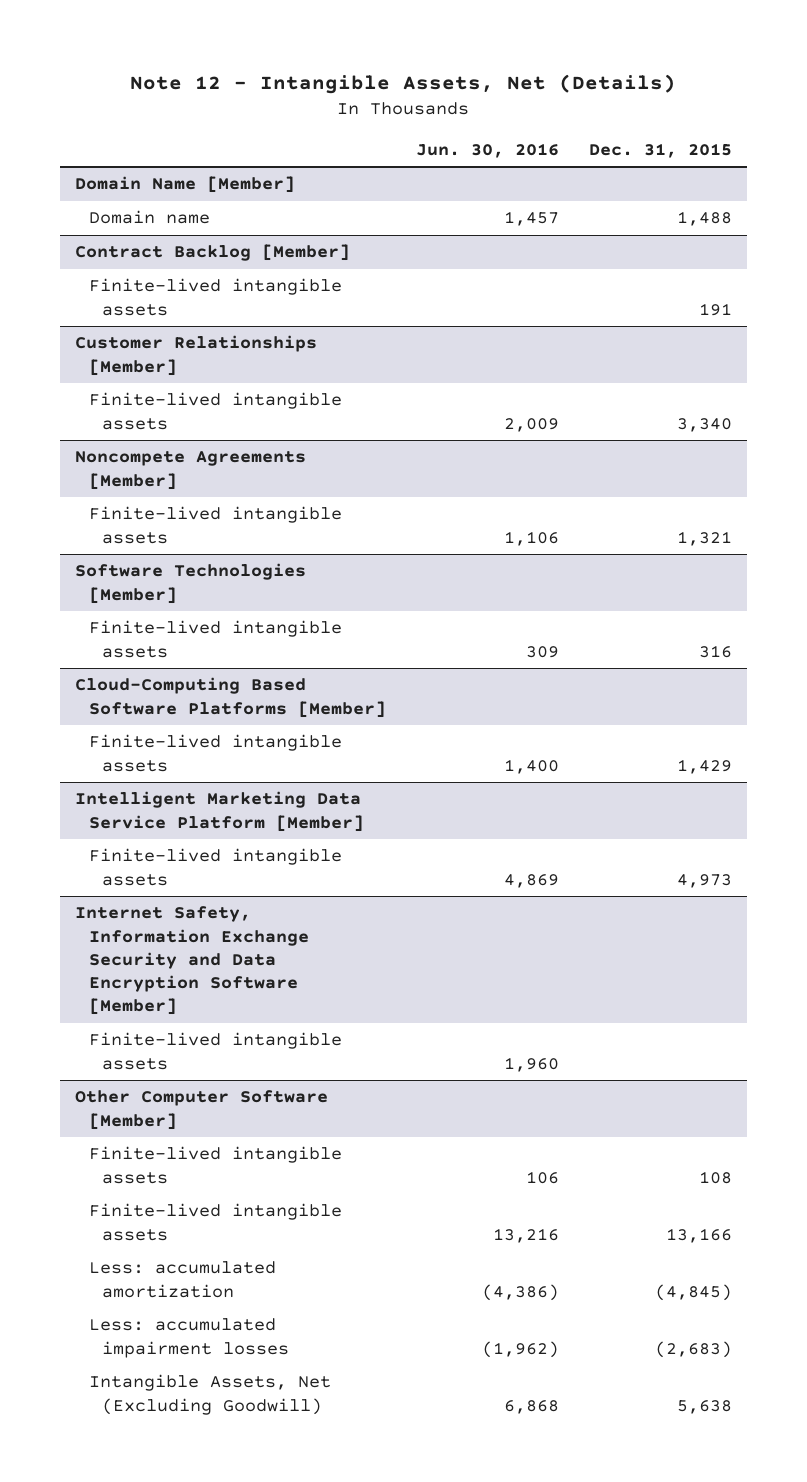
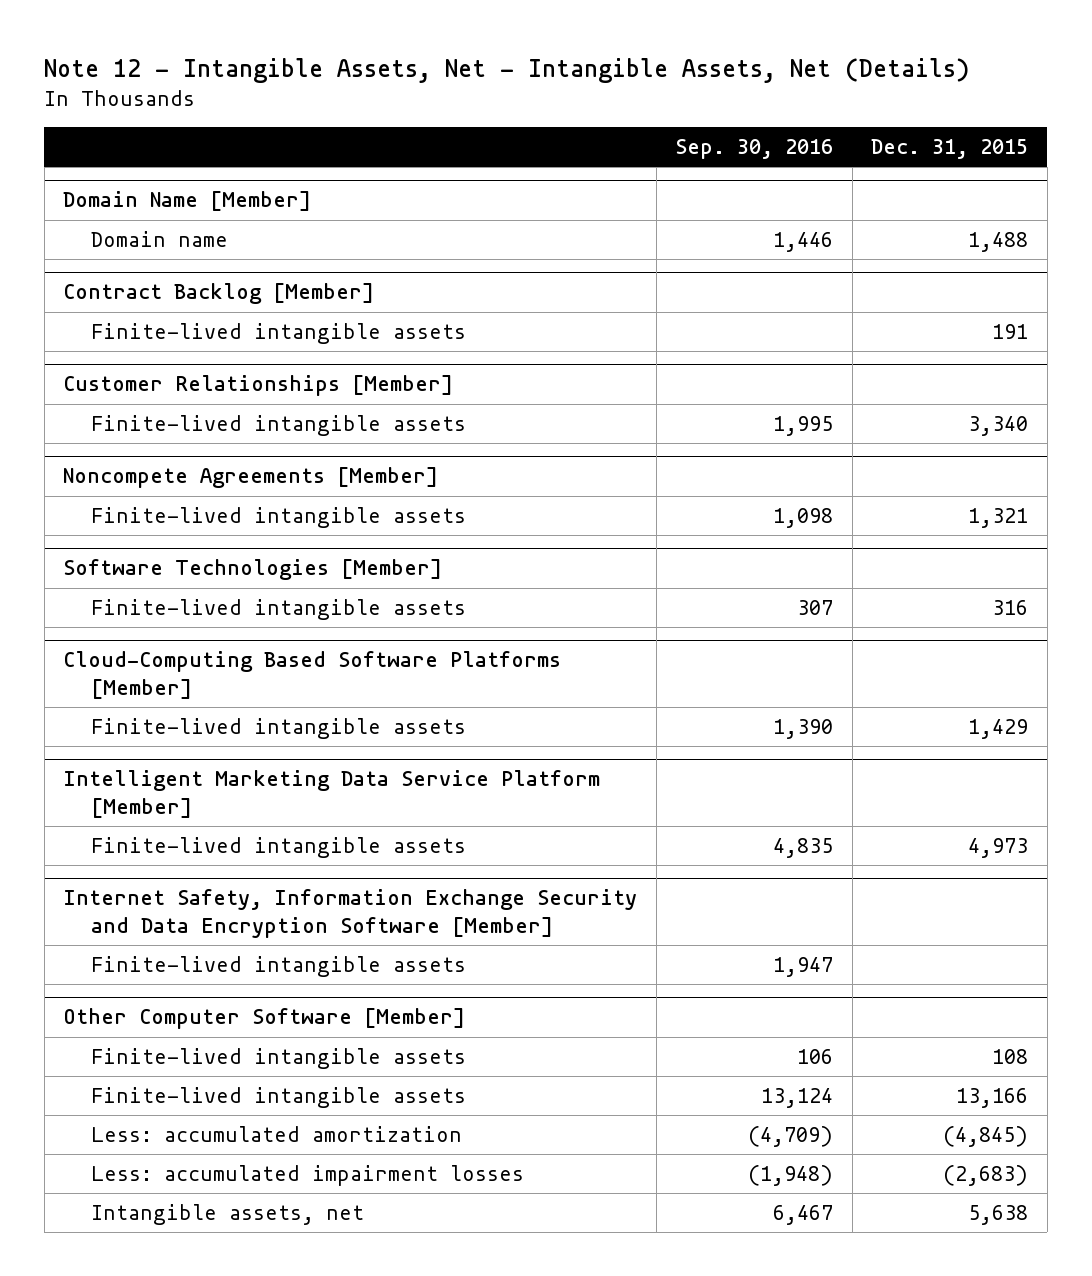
- Note 12 - Intangible Assets, Net (Details)
+ Note 12 - Intangible Assets, Net - Intangible Assets, Net (Details)
- | Jun. 30, 2016 | Dec. 31, 2015
+ | Sep. 30, 2016 | Dec. 31, 2015
@ Other Computer Software [Member]
- Intangible Assets, Net (Excluding Goodwill) | 6,868 | 5,638
+ Intangible assets, net | 6,467 | 5,638

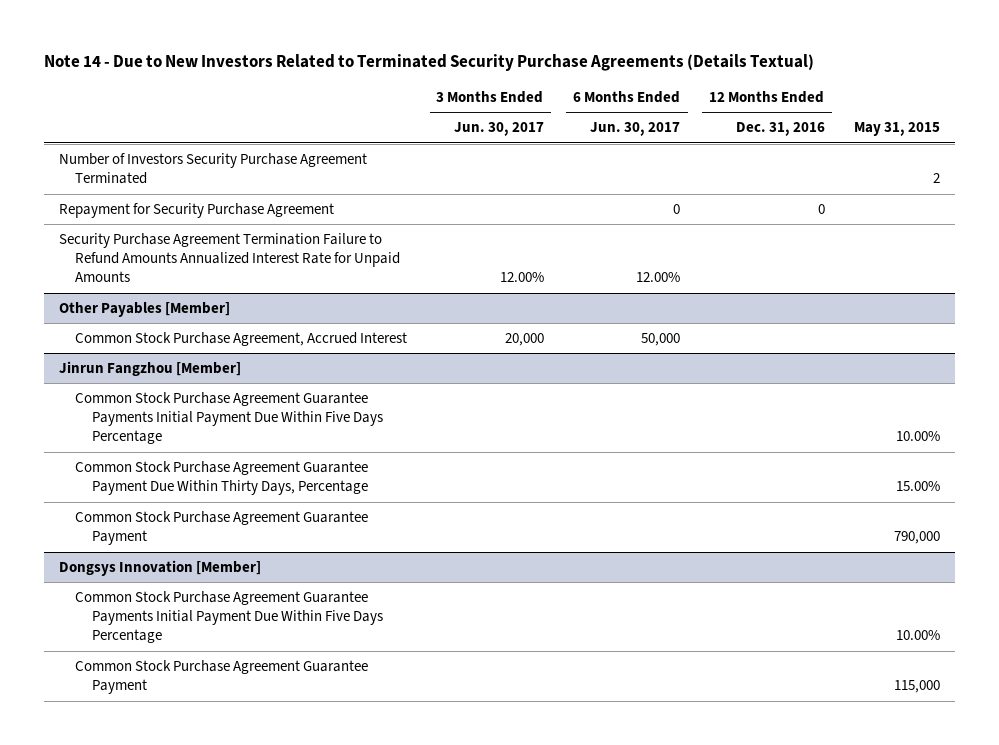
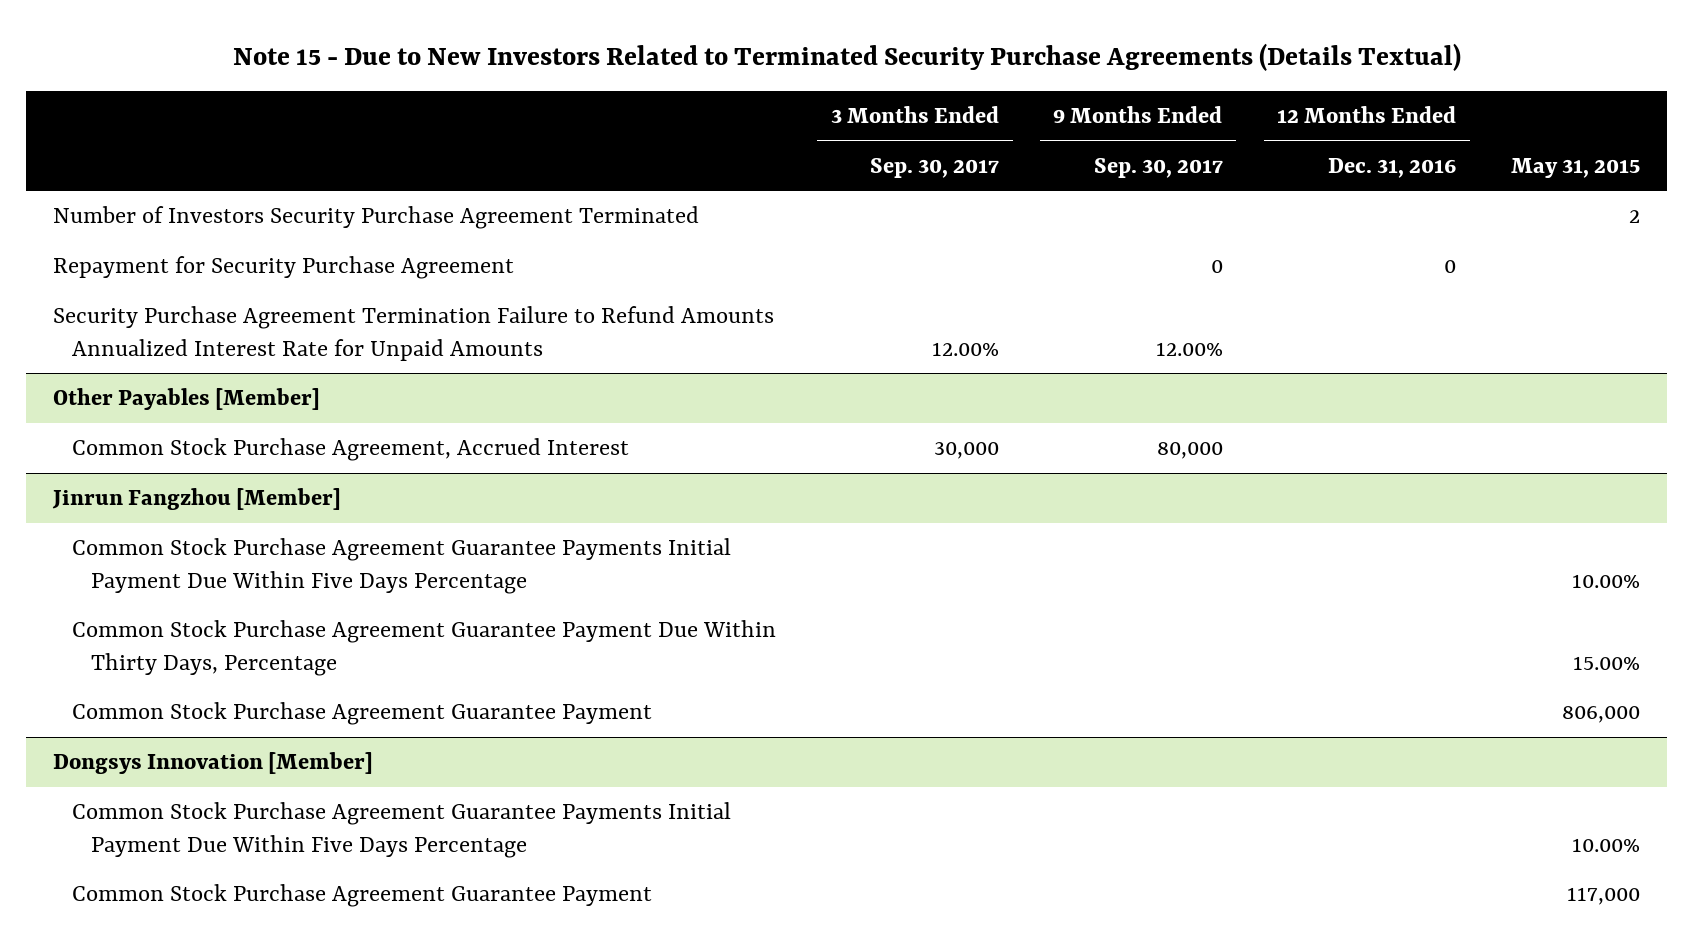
- Note 14 - Due to New Investors Related to Terminated Security Purchase Agreements (Details Textual)
+ Note 15 - Due to New Investors Related to Terminated Security Purchase Agreements (Details Textual)
- | 3 Months Ended Jun. 30, 2017 | 6 Months Ended Jun. 30, 2017 | 12 Months Ended Dec. 31, 2016 | May 31, 2015
+ | 3 Months Ended Sep. 30, 2017 | 9 Months Ended Sep. 30, 2017 | 12 Months Ended Dec. 31, 2016 | May 31, 2015
@ Jinrun Fangzhou [Member]
- Common Stock Purchase Agreement Guarantee Payment | | | | 790,000
+ Common Stock Purchase Agreement Guarantee Payment | | | | 806,000
@ Dongsys Innovation [Member]
- Common Stock Purchase Agreement Guarantee Payment | | | | 115,000
+ Common Stock Purchase Agreement Guarantee Payment | | | | 117,000

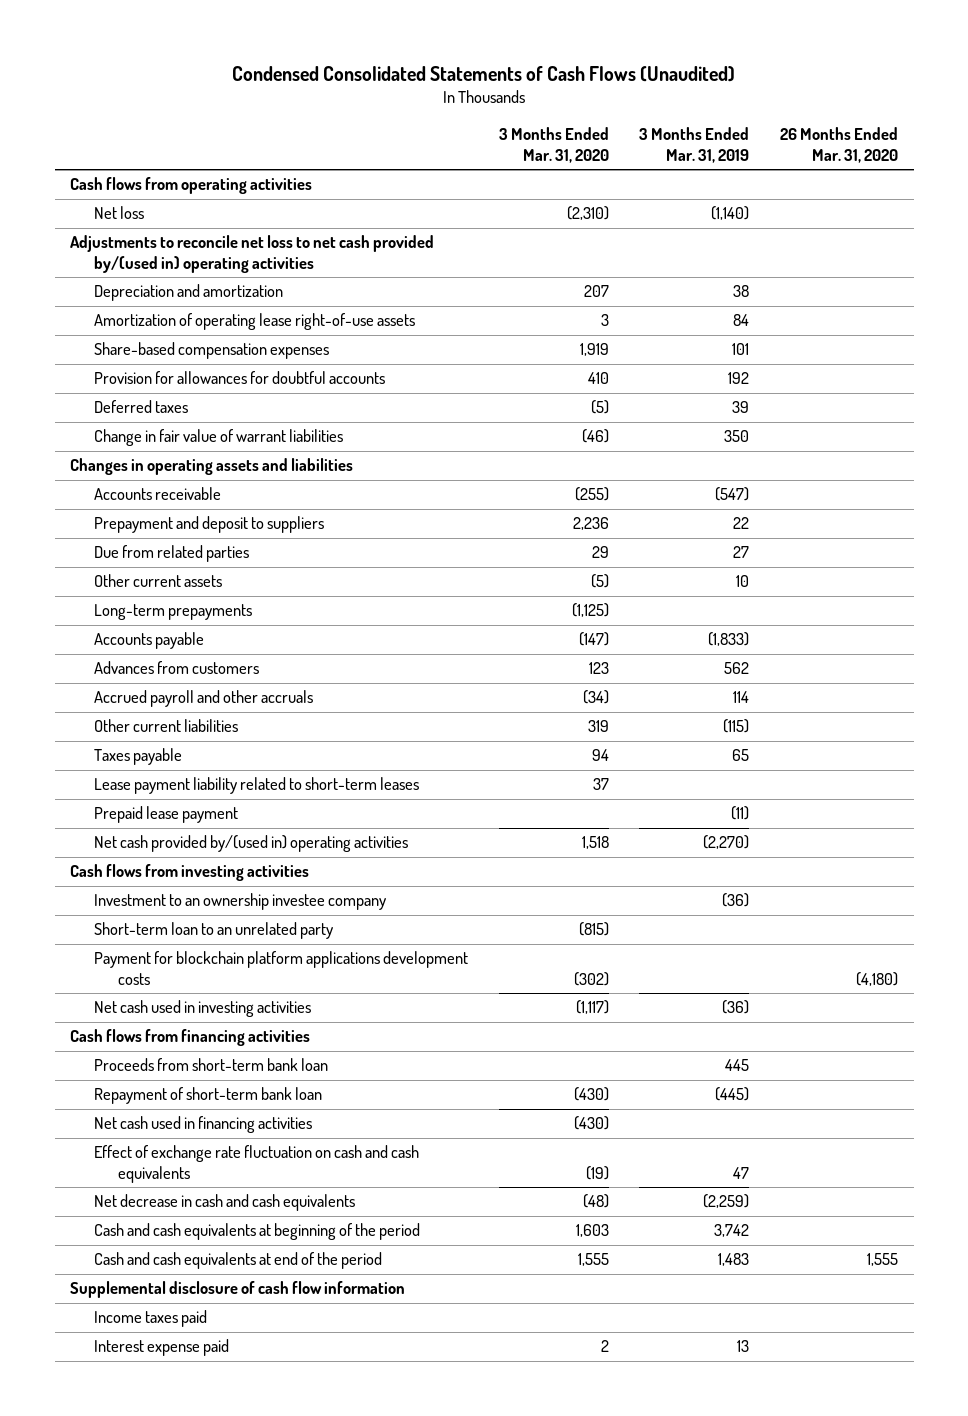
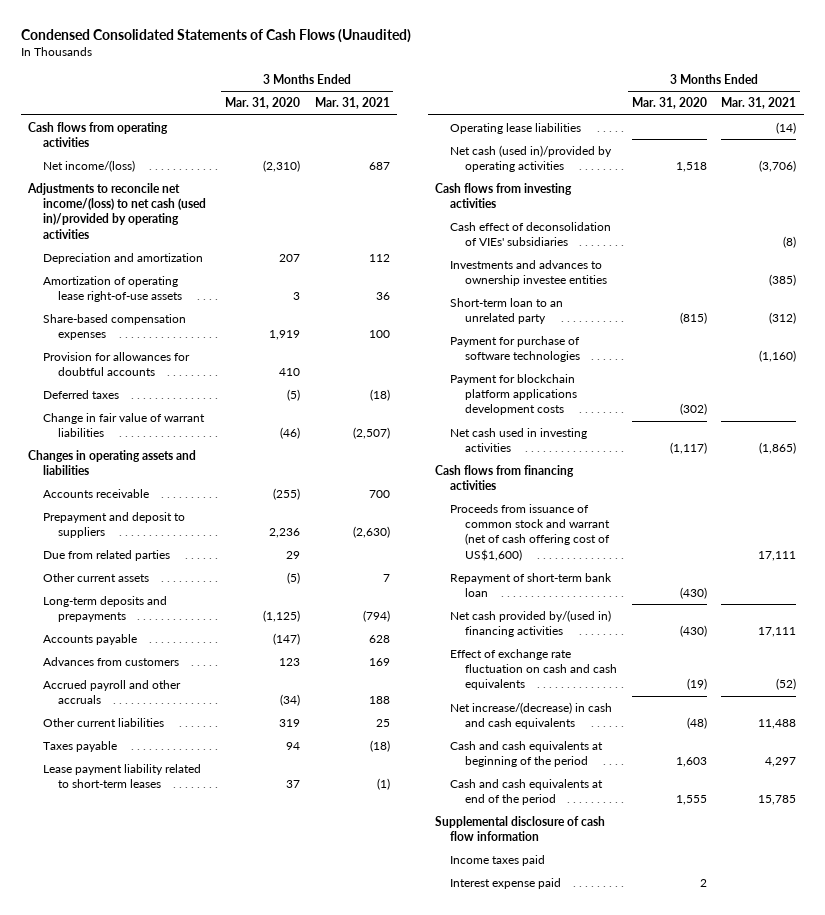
- | 3 Months Ended Mar. 31, 2020 | 3 Months Ended Mar. 31, 2019 | 26 Months Ended Mar. 31, 2020
+ | 3 Months Ended Mar. 31, 2020 | 3 Months Ended Mar. 31, 2021
- Net loss | (2,310) | (1,140) |
- Adjustments to reconcile net loss to net cash provided by/(used in) operating activities
+ Net income/(loss) | (2,310) | 687
+ Adjustments to reconcile net income/(loss) to net cash (used in)/provided by operating activities
- Long-term prepayments | (1,125) | |
+ Long-term deposits and prepayments | (1,125) | (794)
- Prepaid lease payment | | (11) |
- Net cash provided by/(used in) operating activities | 1,518 | (2,270) |
+ Operating lease liabilities | | (14)
+ Net cash (used in)/provided by operating activities | 1,518 | (3,706)
- Investment to an ownership investee company | | (36) |
+ Cash effect of deconsolidation of VIEs' subsidiaries | | (8)
+ Investments and advances to ownership investee entities | | (385)
+ Payment for purchase of software technologies | | (1,160)
- Proceeds from short-term bank loan | | 445 |
+ Proceeds from issuance of common stock and warrant (net of cash offering cost of US$1,600) | | 17,111
- Net cash used in financing activities | (430) | |
+ Net cash provided by/(used in) financing activities | (430) | 17,111
- Net decrease in cash and cash equivalents | (48) | (2,259) |
+ Net increase/(decrease) in cash and cash equivalents | (48) | 11,488

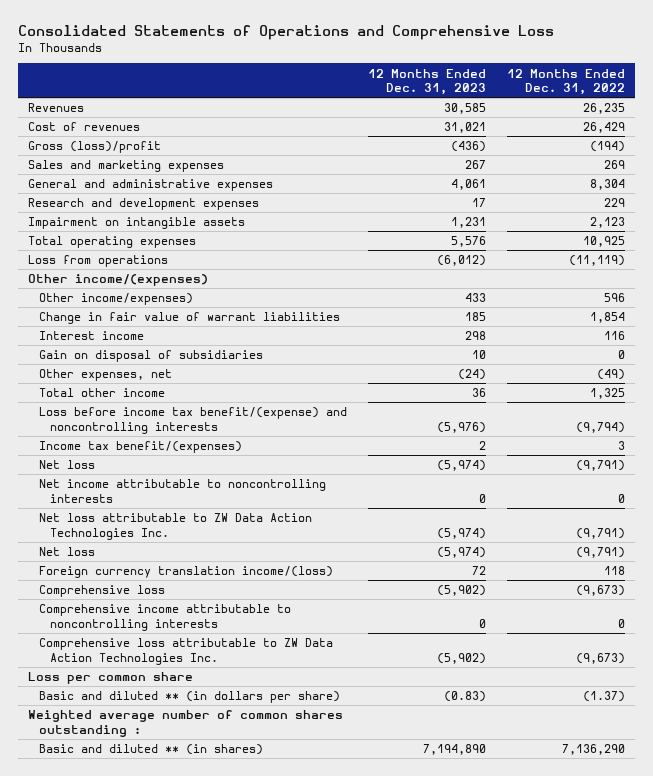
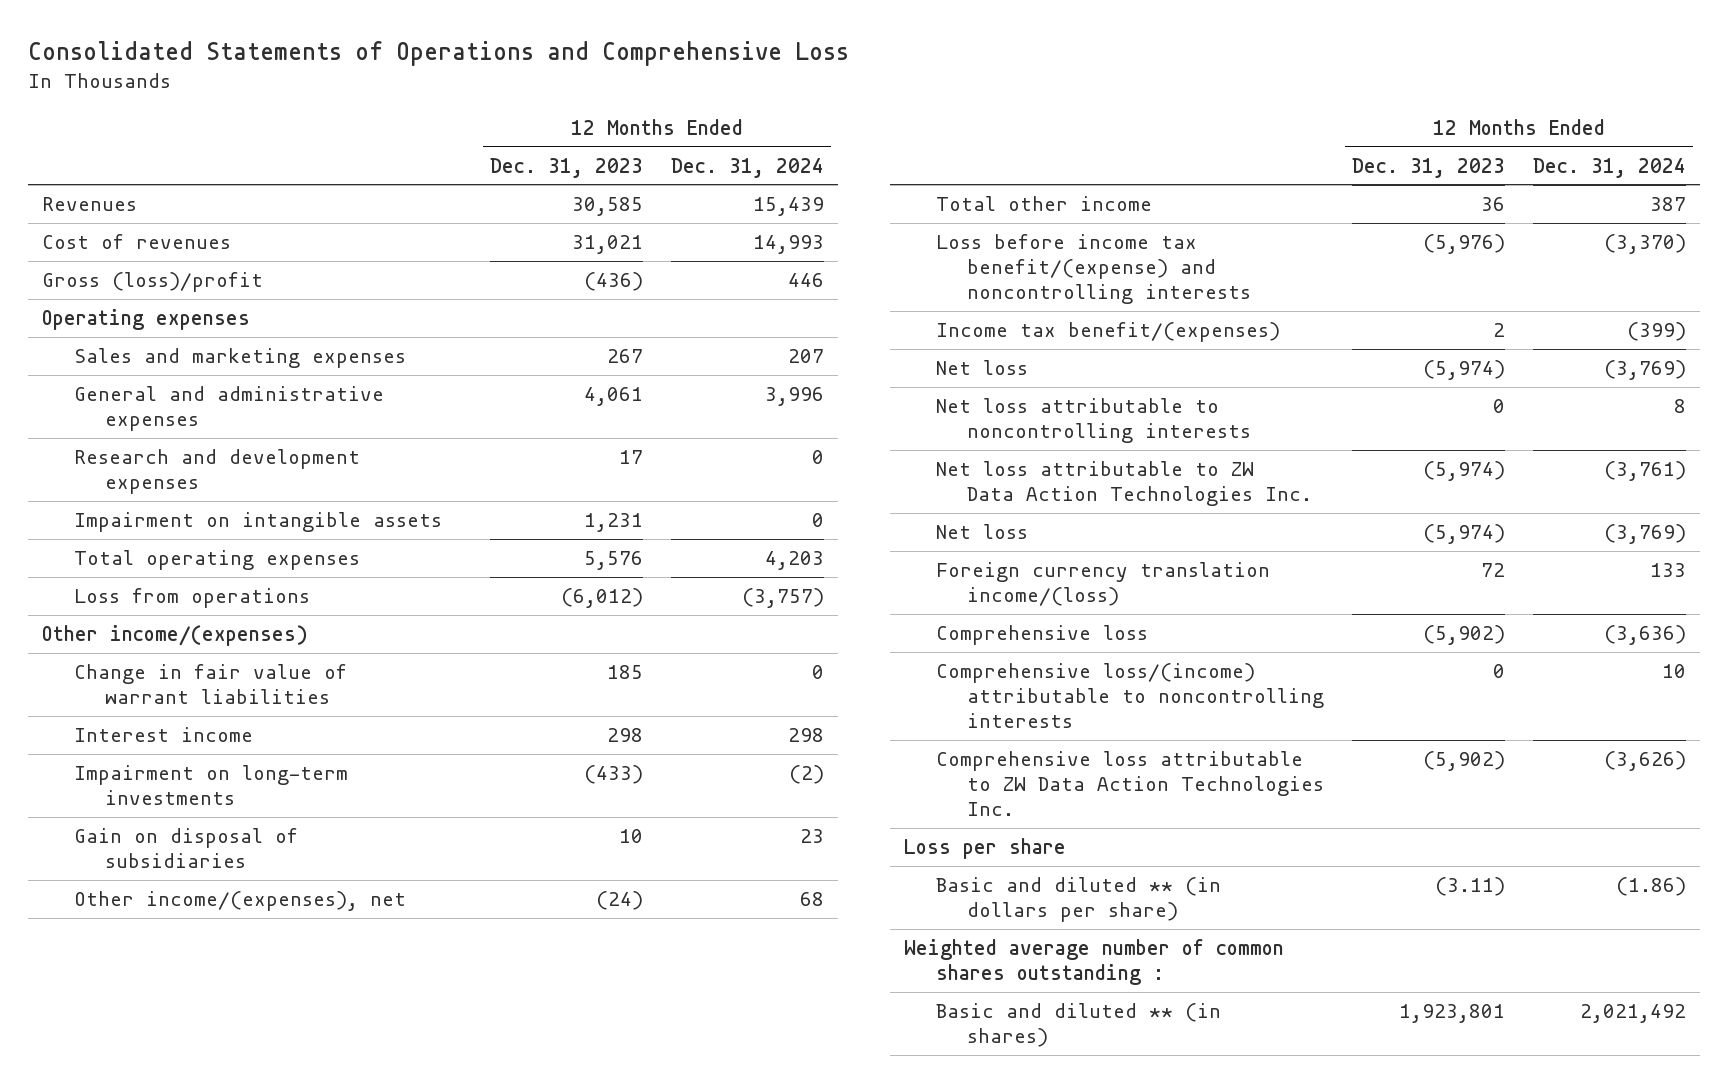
- | 12 Months Ended Dec. 31, 2023 | 12 Months Ended Dec. 31, 2022
+ | 12 Months Ended Dec. 31, 2023 | 12 Months Ended Dec. 31, 2024
+ Operating expenses
- Other income/expenses) | 433 | 596
+ Impairment on long-term investments | (433) | (2)
- Other expenses, net | (24) | (49)
+ Other income/(expenses), net | (24) | 68
- Net income attributable to noncontrolling interests | 0 | 0
+ Net loss attributable to noncontrolling interests | 0 | 8
- Comprehensive income attributable to noncontrolling interests | 0 | 0
+ Comprehensive loss/(income) attributable to noncontrolling interests | 0 | 10
- Loss per common share
- Basic and diluted ** (in dollars per share) | (0.83) | (1.37)
+ Loss per share
+ Basic and diluted ** (in dollars per share) | (3.11) | (1.86)
- Basic and diluted ** (in shares) | 7,194,890 | 7,136,290
+ Basic and diluted ** (in shares) | 1,923,801 | 2,021,492

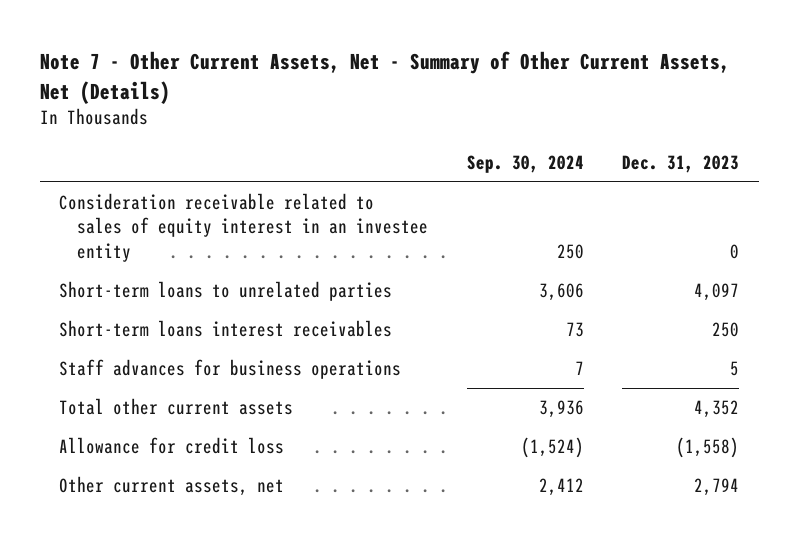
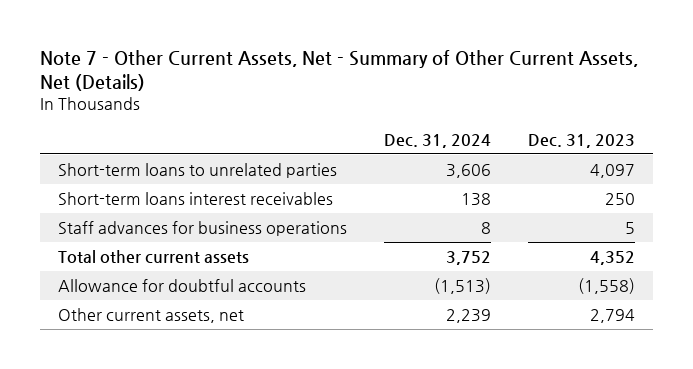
- | Sep. 30, 2024 | Dec. 31, 2023
+ | Dec. 31, 2024 | Dec. 31, 2023
- Consideration receivable related to sales of equity interest in an investee entity | 250 | 0
- Allowance for credit loss | (1,524) | (1,558)
+ Allowance for doubtful accounts | (1,513) | (1,558)

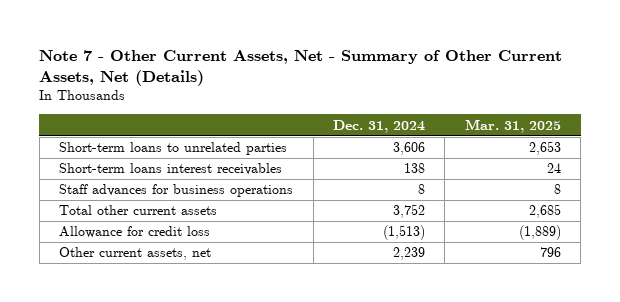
- | Dec. 31, 2024 | Dec. 31, 2023
+ | Dec. 31, 2024 | Mar. 31, 2025
- Allowance for doubtful accounts | (1,513) | (1,558)
+ Allowance for credit loss | (1,513) | (1,889)

